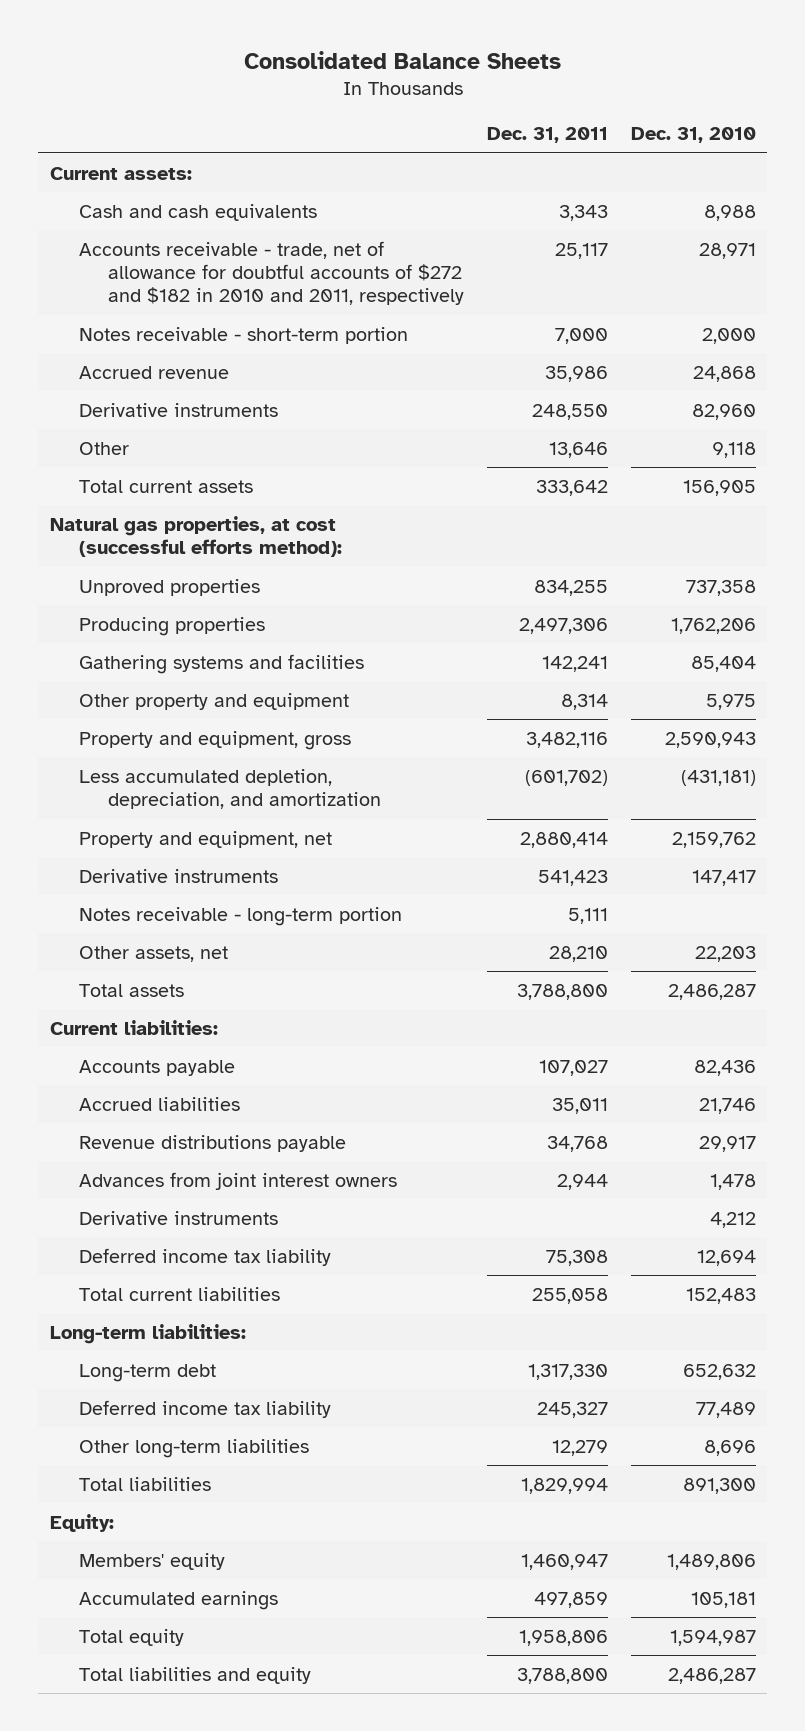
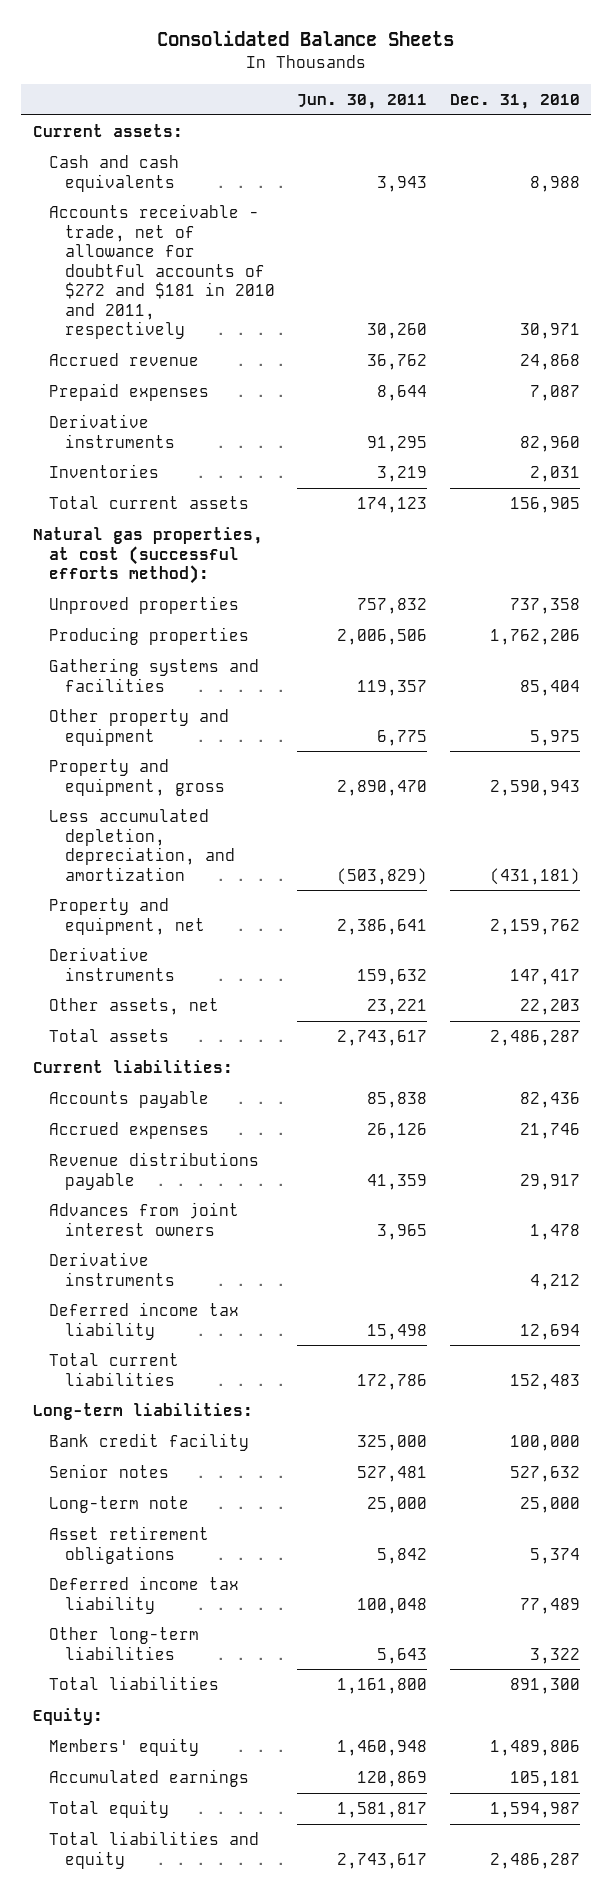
- | Dec. 31, 2011 | Dec. 31, 2010
+ | Jun. 30, 2011 | Dec. 31, 2010
- Accounts receivable - trade, net of allowance for doubtful accounts of $272 and $182 in 2010 and 2011, respectively | 25,117 | 28,971
- Notes receivable - short-term portion | 7,000 | 2,000
+ Accounts receivable - trade, net of allowance for doubtful accounts of $272 and $181 in 2010 and 2011, respectively | 30,260 | 30,971
+ Prepaid expenses | 8,644 | 7,087
- Other | 13,646 | 9,118
+ Inventories | 3,219 | 2,031
- Notes receivable - long-term portion | 5,111 |
- Accrued liabilities | 35,011 | 21,746
+ Accrued expenses | 26,126 | 21,746
- Long-term debt | 1,317,330 | 652,632
+ Bank credit facility | 325,000 | 100,000
+ Senior notes | 527,481 | 527,632
+ Long-term note | 25,000 | 25,000
+ Asset retirement obligations | 5,842 | 5,374
- Other long-term liabilities | 12,279 | 8,696
+ Other long-term liabilities | 5,643 | 3,322

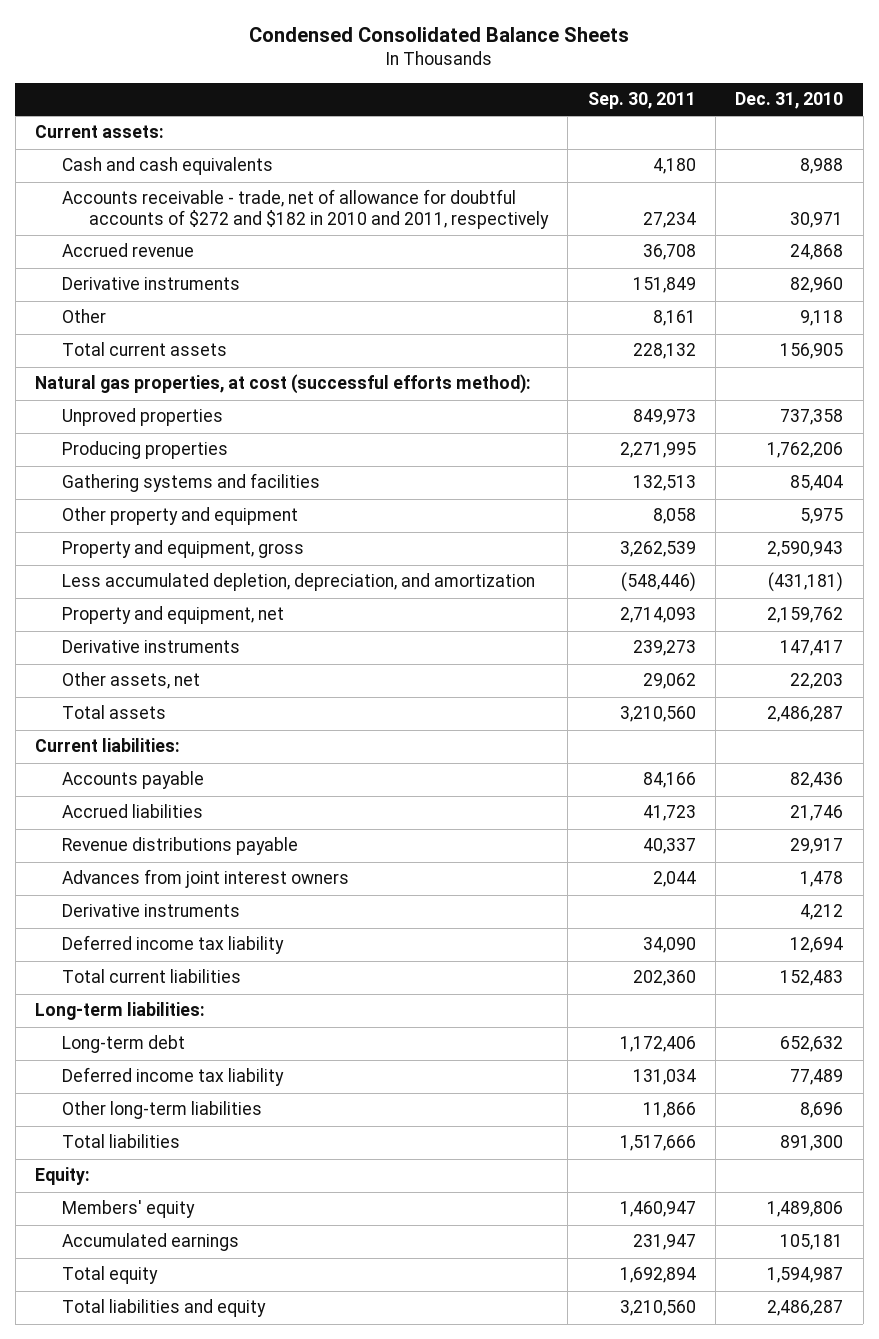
- Consolidated Balance Sheets
+ Condensed Consolidated Balance Sheets
- | Jun. 30, 2011 | Dec. 31, 2010
+ | Sep. 30, 2011 | Dec. 31, 2010
- Accounts receivable - trade, net of allowance for doubtful accounts of $272 and $181 in 2010 and 2011, respectively | 30,260 | 30,971
+ Accounts receivable - trade, net of allowance for doubtful accounts of $272 and $182 in 2010 and 2011, respectively | 27,234 | 30,971
- Prepaid expenses | 8,644 | 7,087
- Inventories | 3,219 | 2,031
+ Other | 8,161 | 9,118
- Accrued expenses | 26,126 | 21,746
+ Accrued liabilities | 41,723 | 21,746
- Bank credit facility | 325,000 | 100,000
- Senior notes | 527,481 | 527,632
- Long-term note | 25,000 | 25,000
- Asset retirement obligations | 5,842 | 5,374
+ Long-term debt | 1,172,406 | 652,632
- Other long-term liabilities | 5,643 | 3,322
+ Other long-term liabilities | 11,866 | 8,696

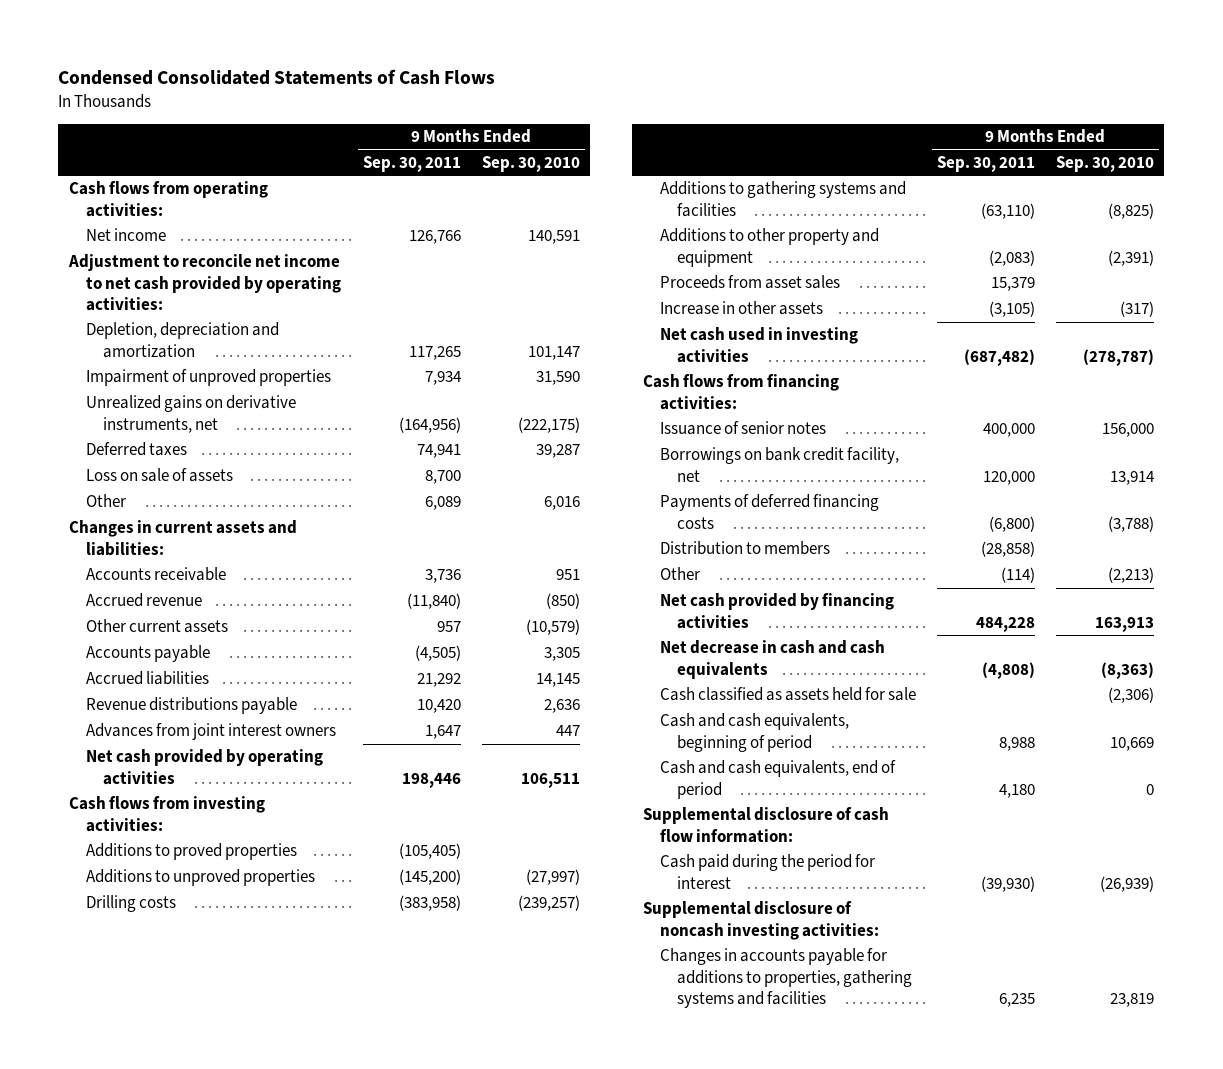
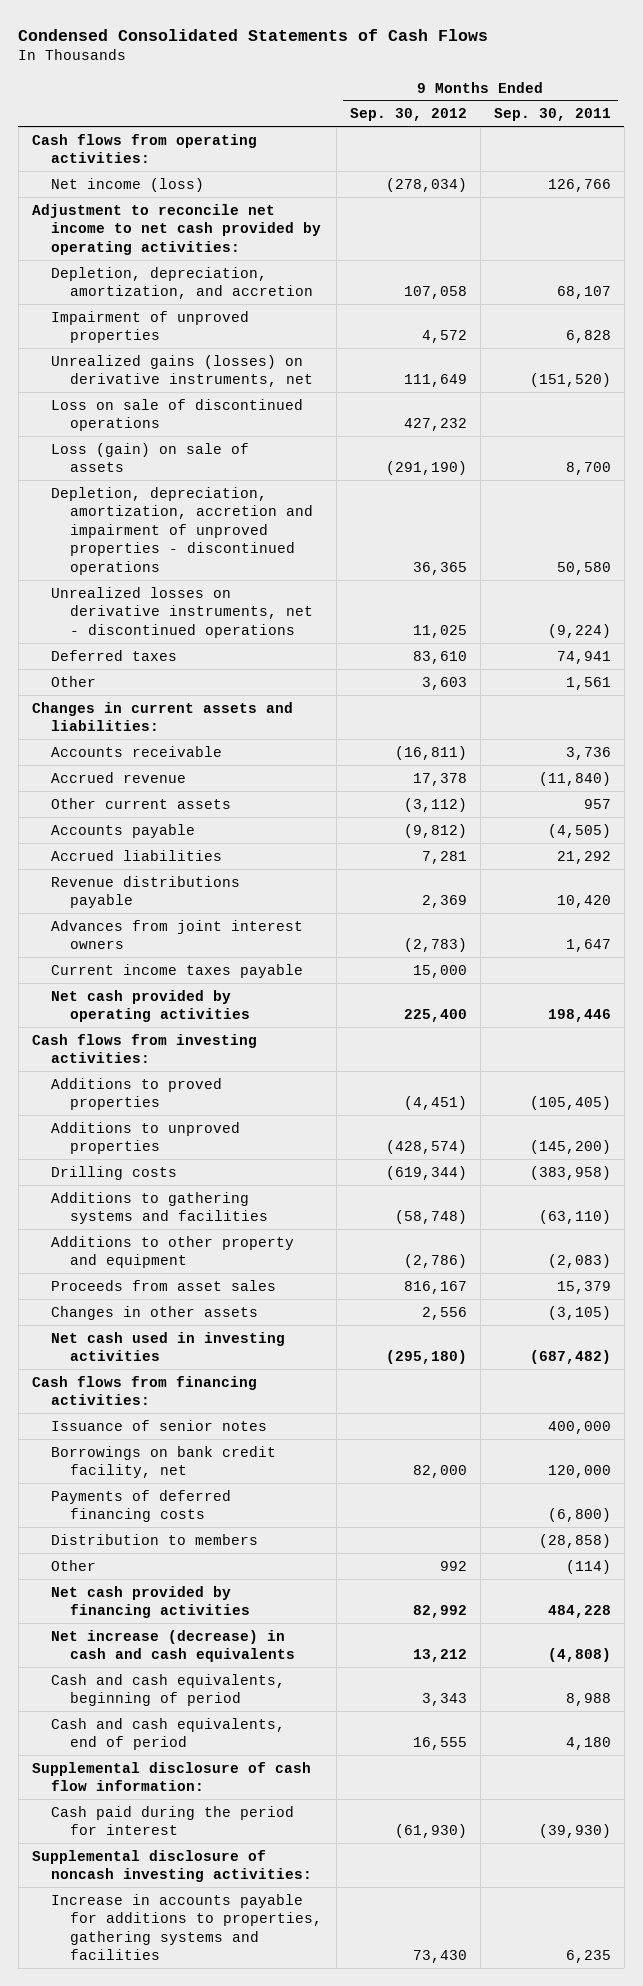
- | 9 Months Ended Sep. 30, 2011 | 9 Months Ended Sep. 30, 2010
+ | 9 Months Ended Sep. 30, 2012 | 9 Months Ended Sep. 30, 2011
- Net income | 126,766 | 140,591
+ Net income (loss) | (278,034) | 126,766
- Depletion, depreciation and amortization | 117,265 | 101,147
- Impairment of unproved properties | 7,934 | 31,590
- Unrealized gains on derivative instruments, net | (164,956) | (222,175)
+ Depletion, depreciation, amortization, and accretion | 107,058 | 68,107
+ Impairment of unproved properties | 4,572 | 6,828
+ Unrealized gains (losses) on derivative instruments, net | 111,649 | (151,520)
+ Loss on sale of discontinued operations | 427,232 |
+ Loss (gain) on sale of assets | (291,190) | 8,700
+ Depletion, depreciation, amortization, accretion and impairment of unproved properties - discontinued operations | 36,365 | 50,580
+ Unrealized losses on derivative instruments, net - discontinued operations | 11,025 | (9,224)
- Loss on sale of assets | 8,700 |
- Other | 6,089 | 6,016
+ Other | 3,603 | 1,561
+ Current income taxes payable | 15,000 |
- Increase in other assets | (3,105) | (317)
+ Changes in other assets | 2,556 | (3,105)
- Net decrease in cash and cash equivalents | (4,808) | (8,363)
- Cash classified as assets held for sale | | (2,306)
+ Net increase (decrease) in cash and cash equivalents | 13,212 | (4,808)
- Changes in accounts payable for additions to properties, gathering systems and facilities | 6,235 | 23,819
+ Increase in accounts payable for additions to properties, gathering systems and facilities | 73,430 | 6,235

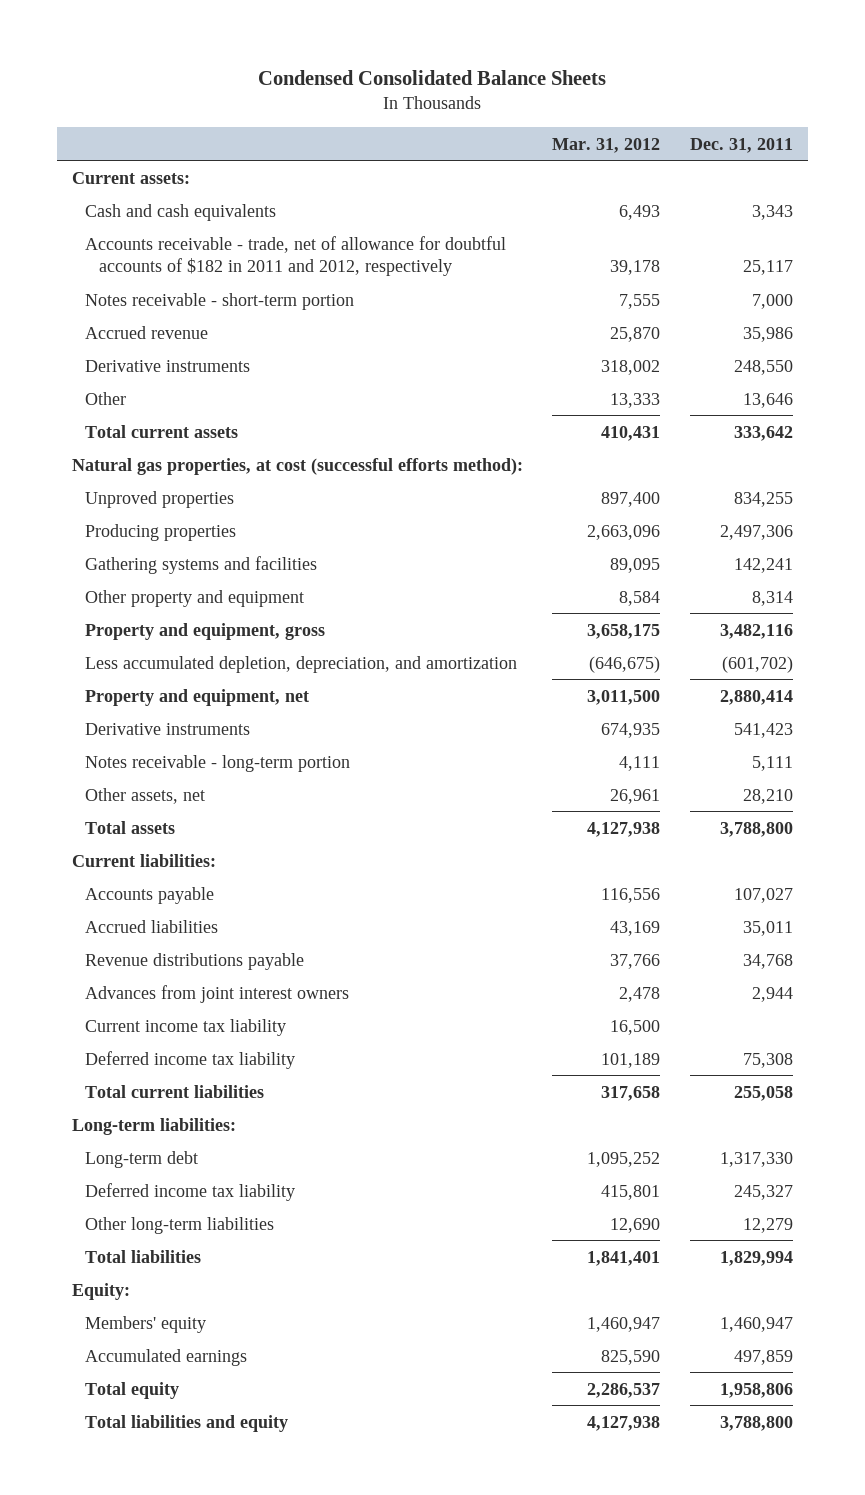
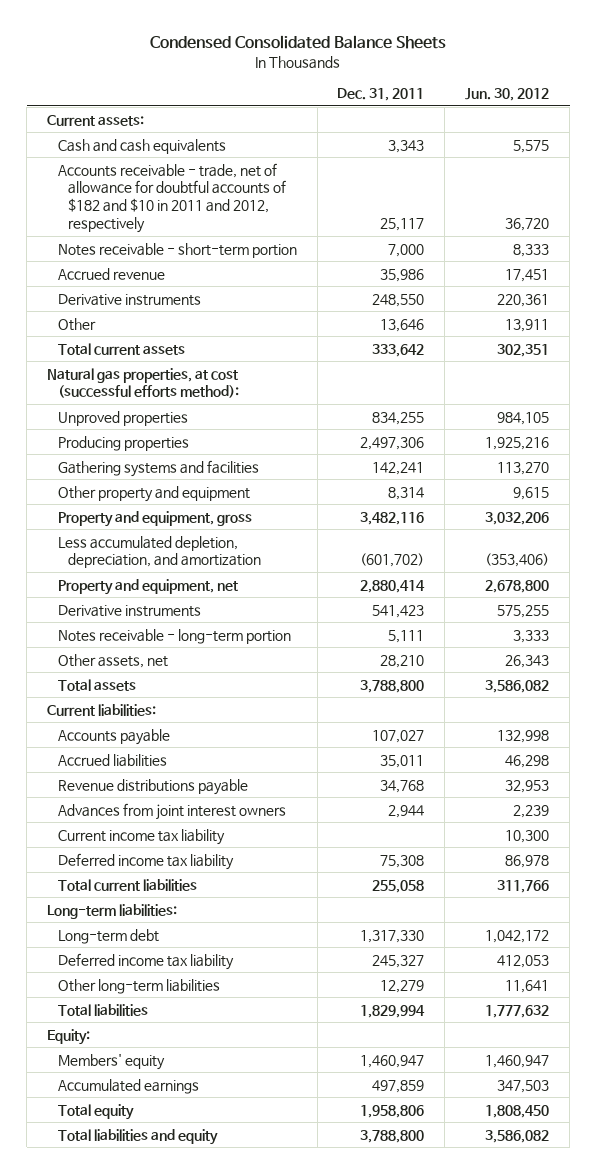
- | Mar. 31, 2012 | Dec. 31, 2011
+ | Dec. 31, 2011 | Jun. 30, 2012
- Accounts receivable - trade, net of allowance for doubtful accounts of $182 in 2011 and 2012, respectively | 39,178 | 25,117
+ Accounts receivable - trade, net of allowance for doubtful accounts of $182 and $10 in 2011 and 2012, respectively | 25,117 | 36,720

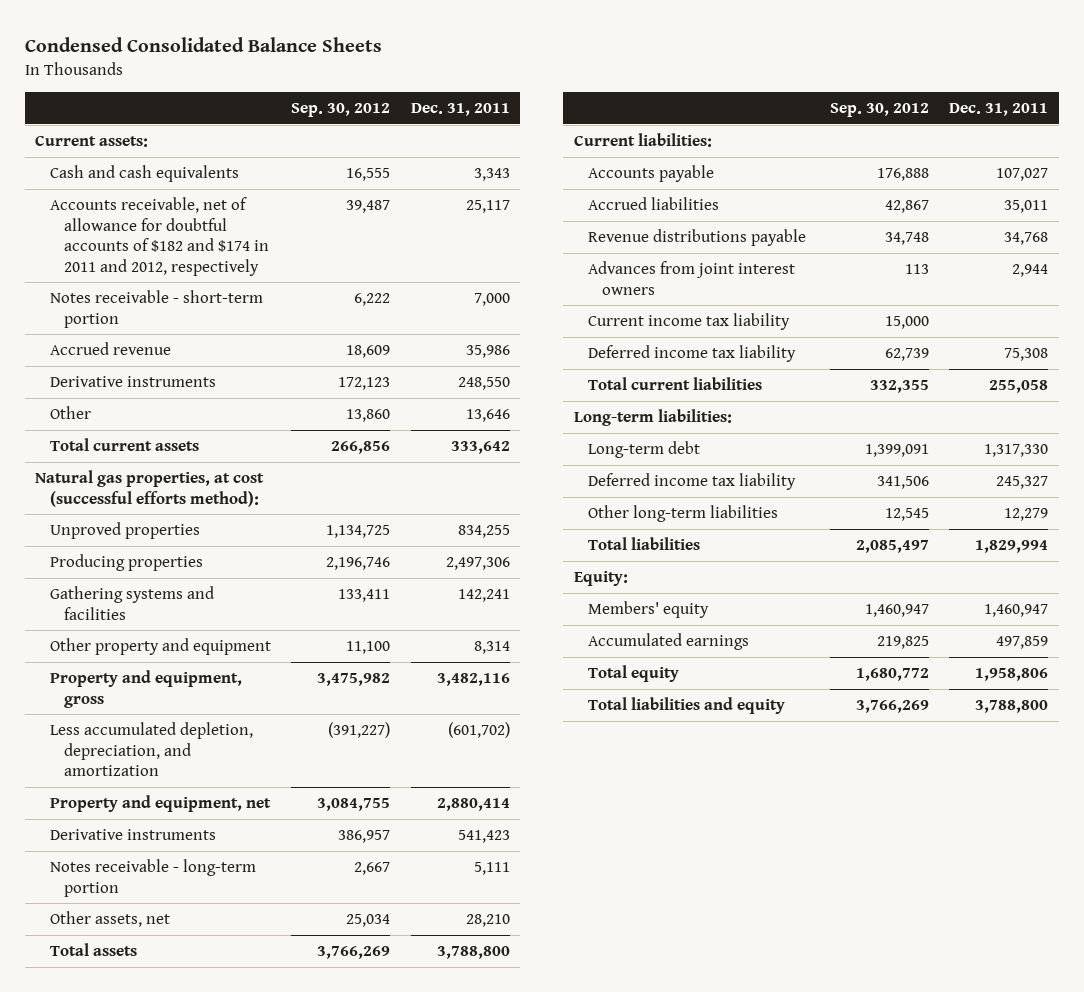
- | Dec. 31, 2011 | Jun. 30, 2012
+ | Sep. 30, 2012 | Dec. 31, 2011
- Accounts receivable - trade, net of allowance for doubtful accounts of $182 and $10 in 2011 and 2012, respectively | 25,117 | 36,720
+ Accounts receivable, net of allowance for doubtful accounts of $182 and $174 in 2011 and 2012, respectively | 39,487 | 25,117

